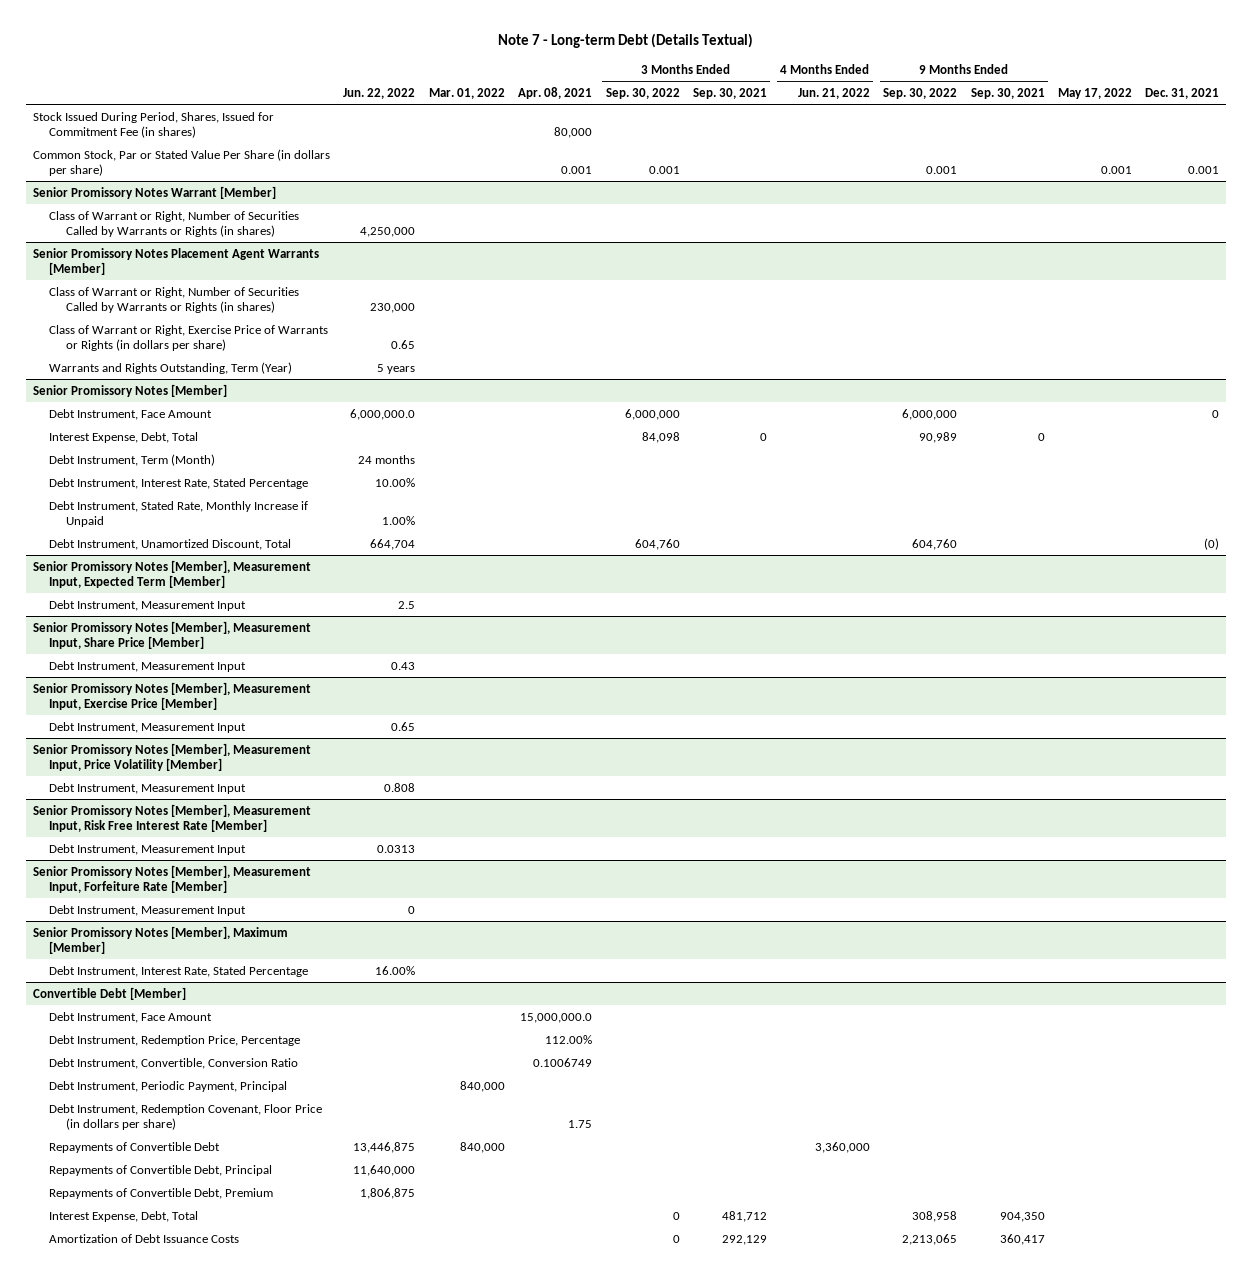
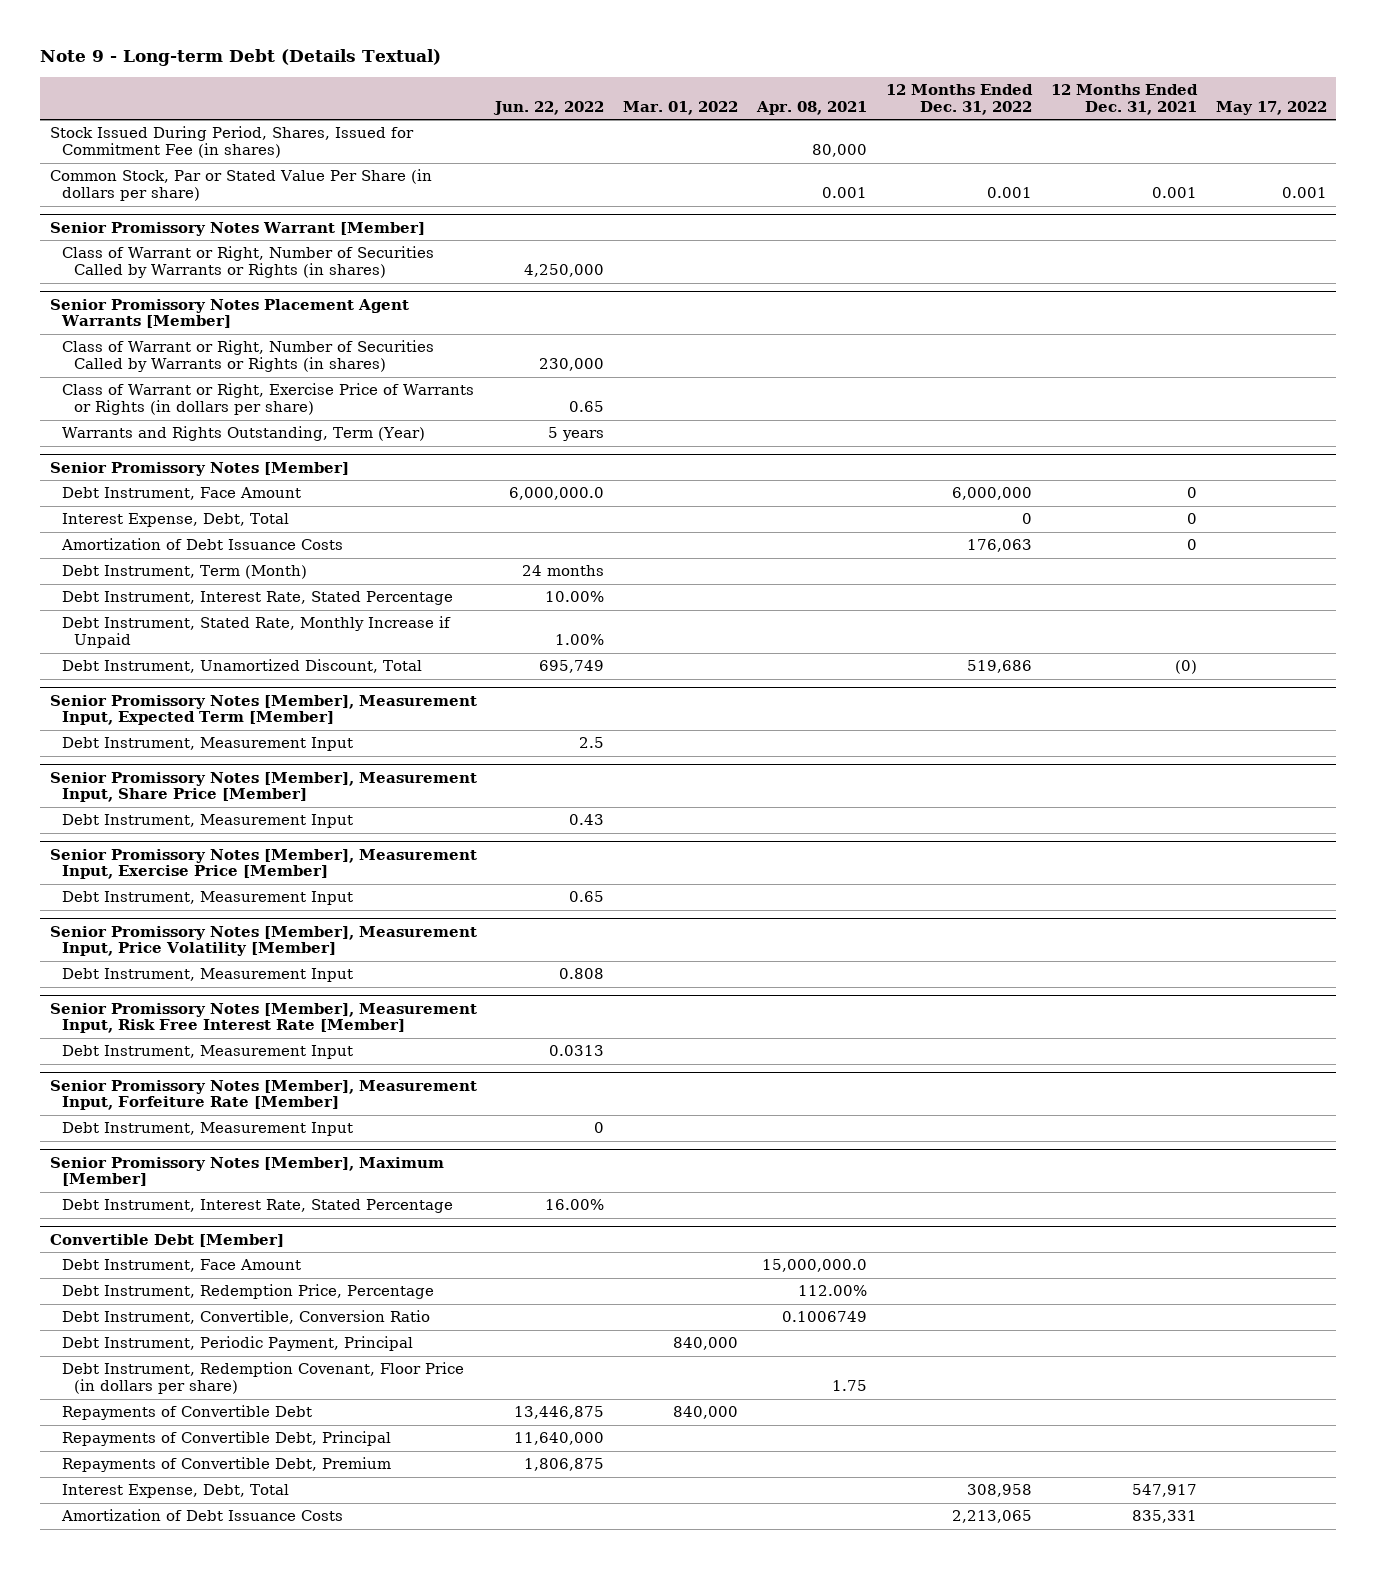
- Note 7 - Long-term Debt (Details Textual)
+ Note 9 - Long-term Debt (Details Textual)
- | Jun. 22, 2022 | Mar. 01, 2022 | Apr. 08, 2021 | 3 Months Ended Sep. 30, 2022 | 3 Months Ended Sep. 30, 2021 | 4 Months Ended Jun. 21, 2022 | 9 Months Ended Sep. 30, 2022 | 9 Months Ended Sep. 30, 2021 | May 17, 2022 | Dec. 31, 2021
+ | Jun. 22, 2022 | Mar. 01, 2022 | Apr. 08, 2021 | 12 Months Ended Dec. 31, 2022 | 12 Months Ended Dec. 31, 2021 | May 17, 2022
@ Senior Promissory Notes [Member]
+ Amortization of Debt Issuance Costs | | | | 176,063 | 0 |
- Debt Instrument, Unamortized Discount, Total | 664,704 | | | 604,760 | | | 604,760 | | | (0)
+ Debt Instrument, Unamortized Discount, Total | 695,749 | | | 519,686 | (0) |

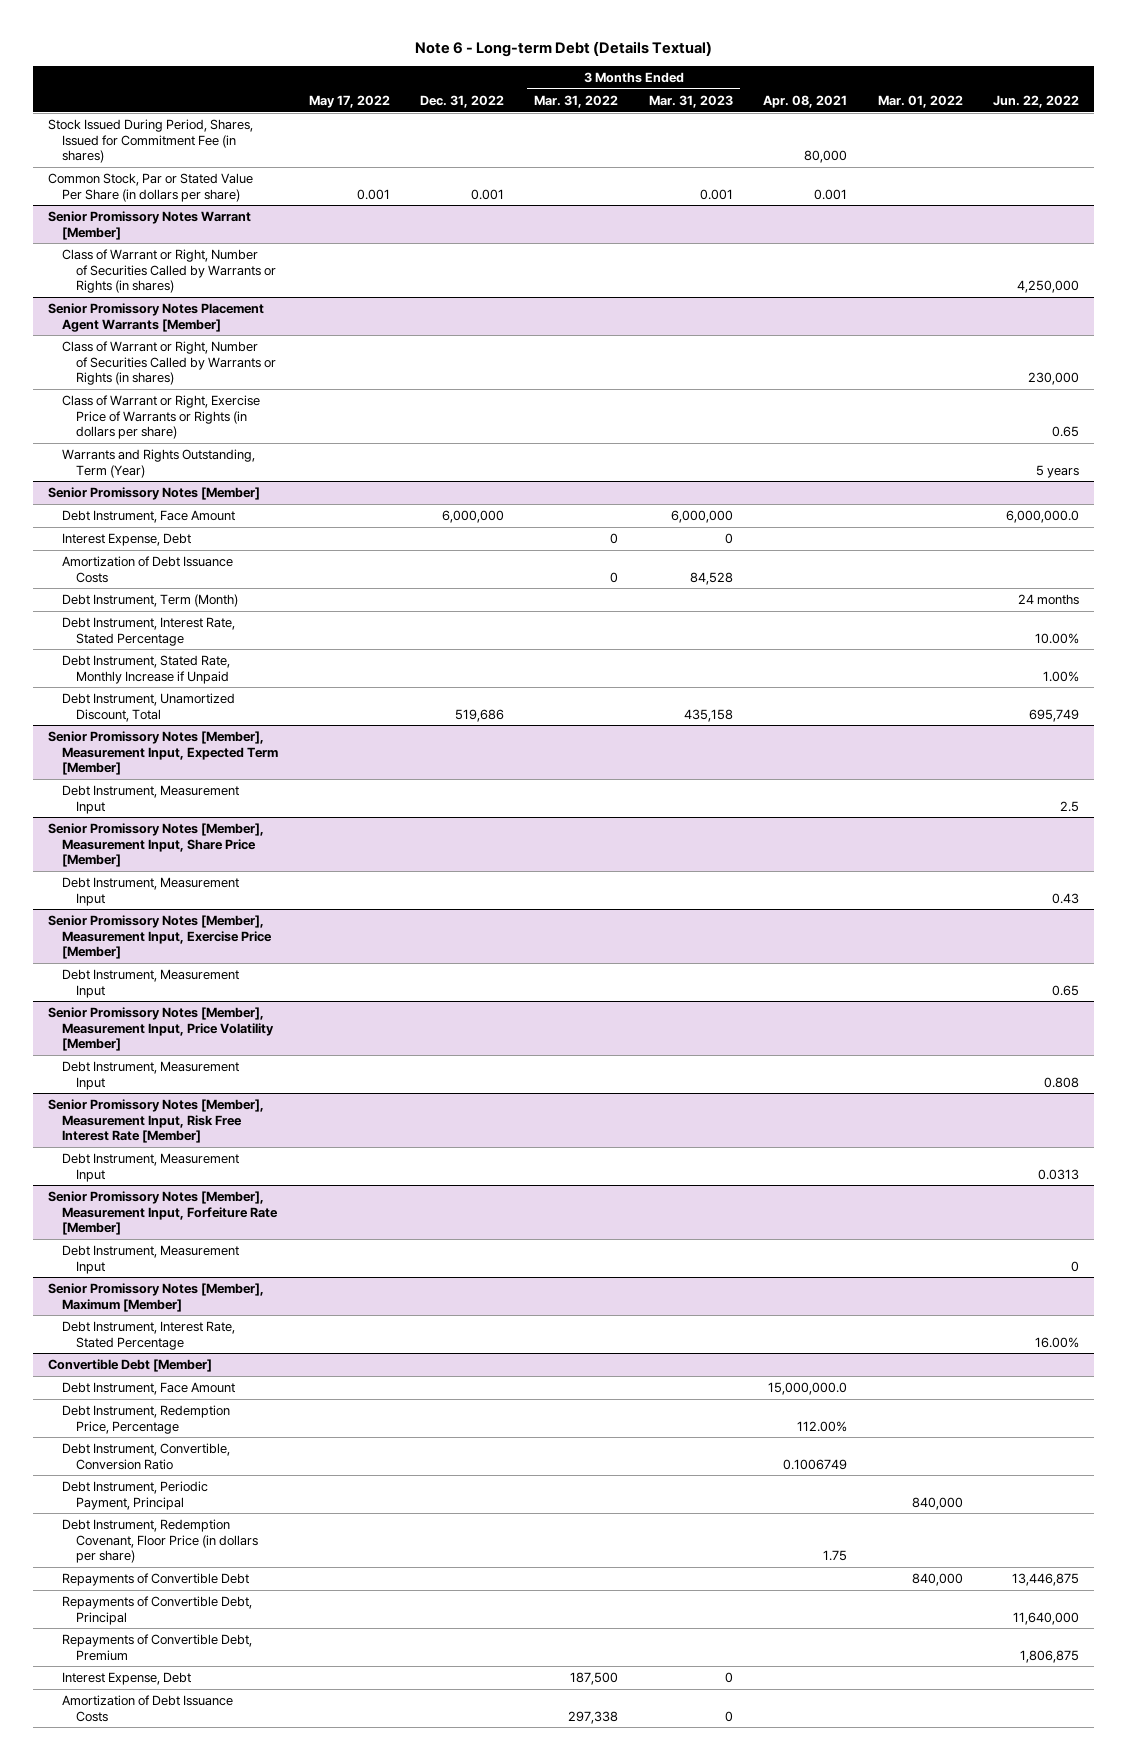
- Note 9 - Long-term Debt (Details Textual)
+ Note 6 - Long-term Debt (Details Textual)
- | Jun. 22, 2022 | Mar. 01, 2022 | Apr. 08, 2021 | 12 Months Ended Dec. 31, 2022 | 12 Months Ended Dec. 31, 2021 | May 17, 2022
+ | May 17, 2022 | Dec. 31, 2022 | 3 Months Ended Mar. 31, 2022 | 3 Months Ended Mar. 31, 2023 | Apr. 08, 2021 | Mar. 01, 2022 | Jun. 22, 2022
@ Senior Promissory Notes [Member]
- Interest Expense, Debt, Total | | | | 0 | 0 |
+ Interest Expense, Debt | | | 0 | 0 | | |
@ Convertible Debt [Member]
- Interest Expense, Debt, Total | | | | 308,958 | 547,917 |
+ Interest Expense, Debt | | | 187,500 | 0 | | |

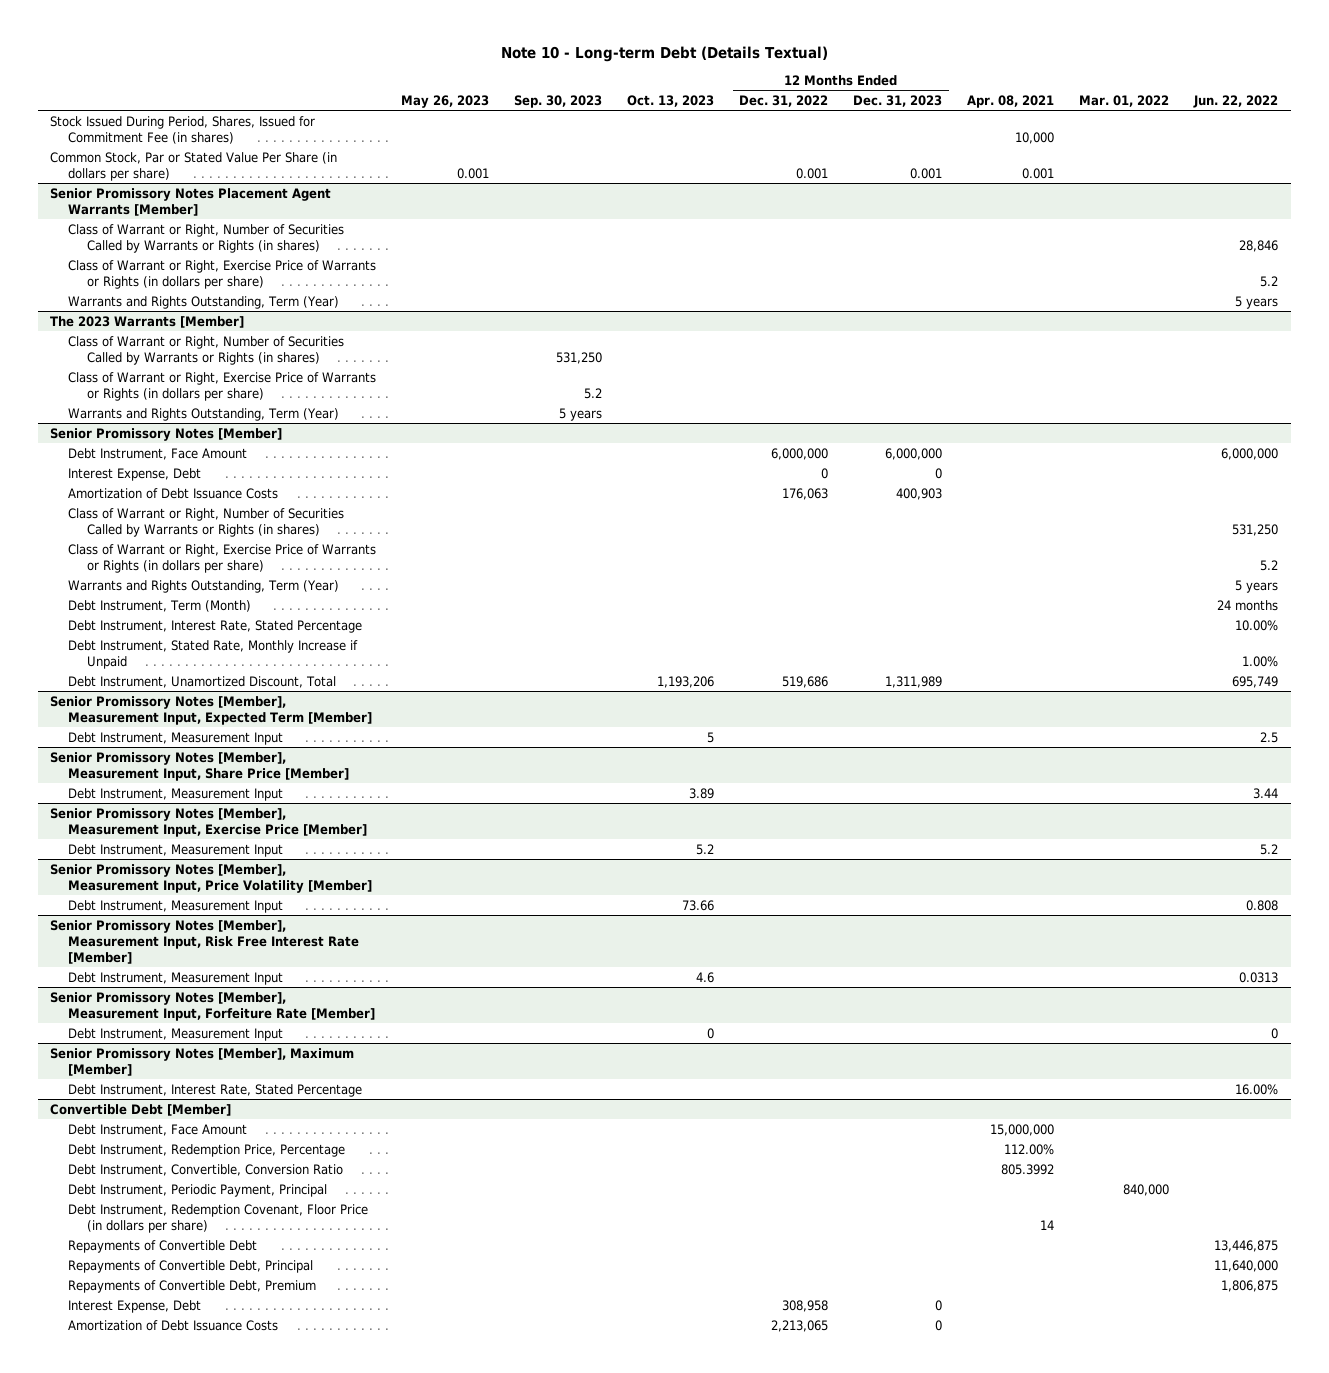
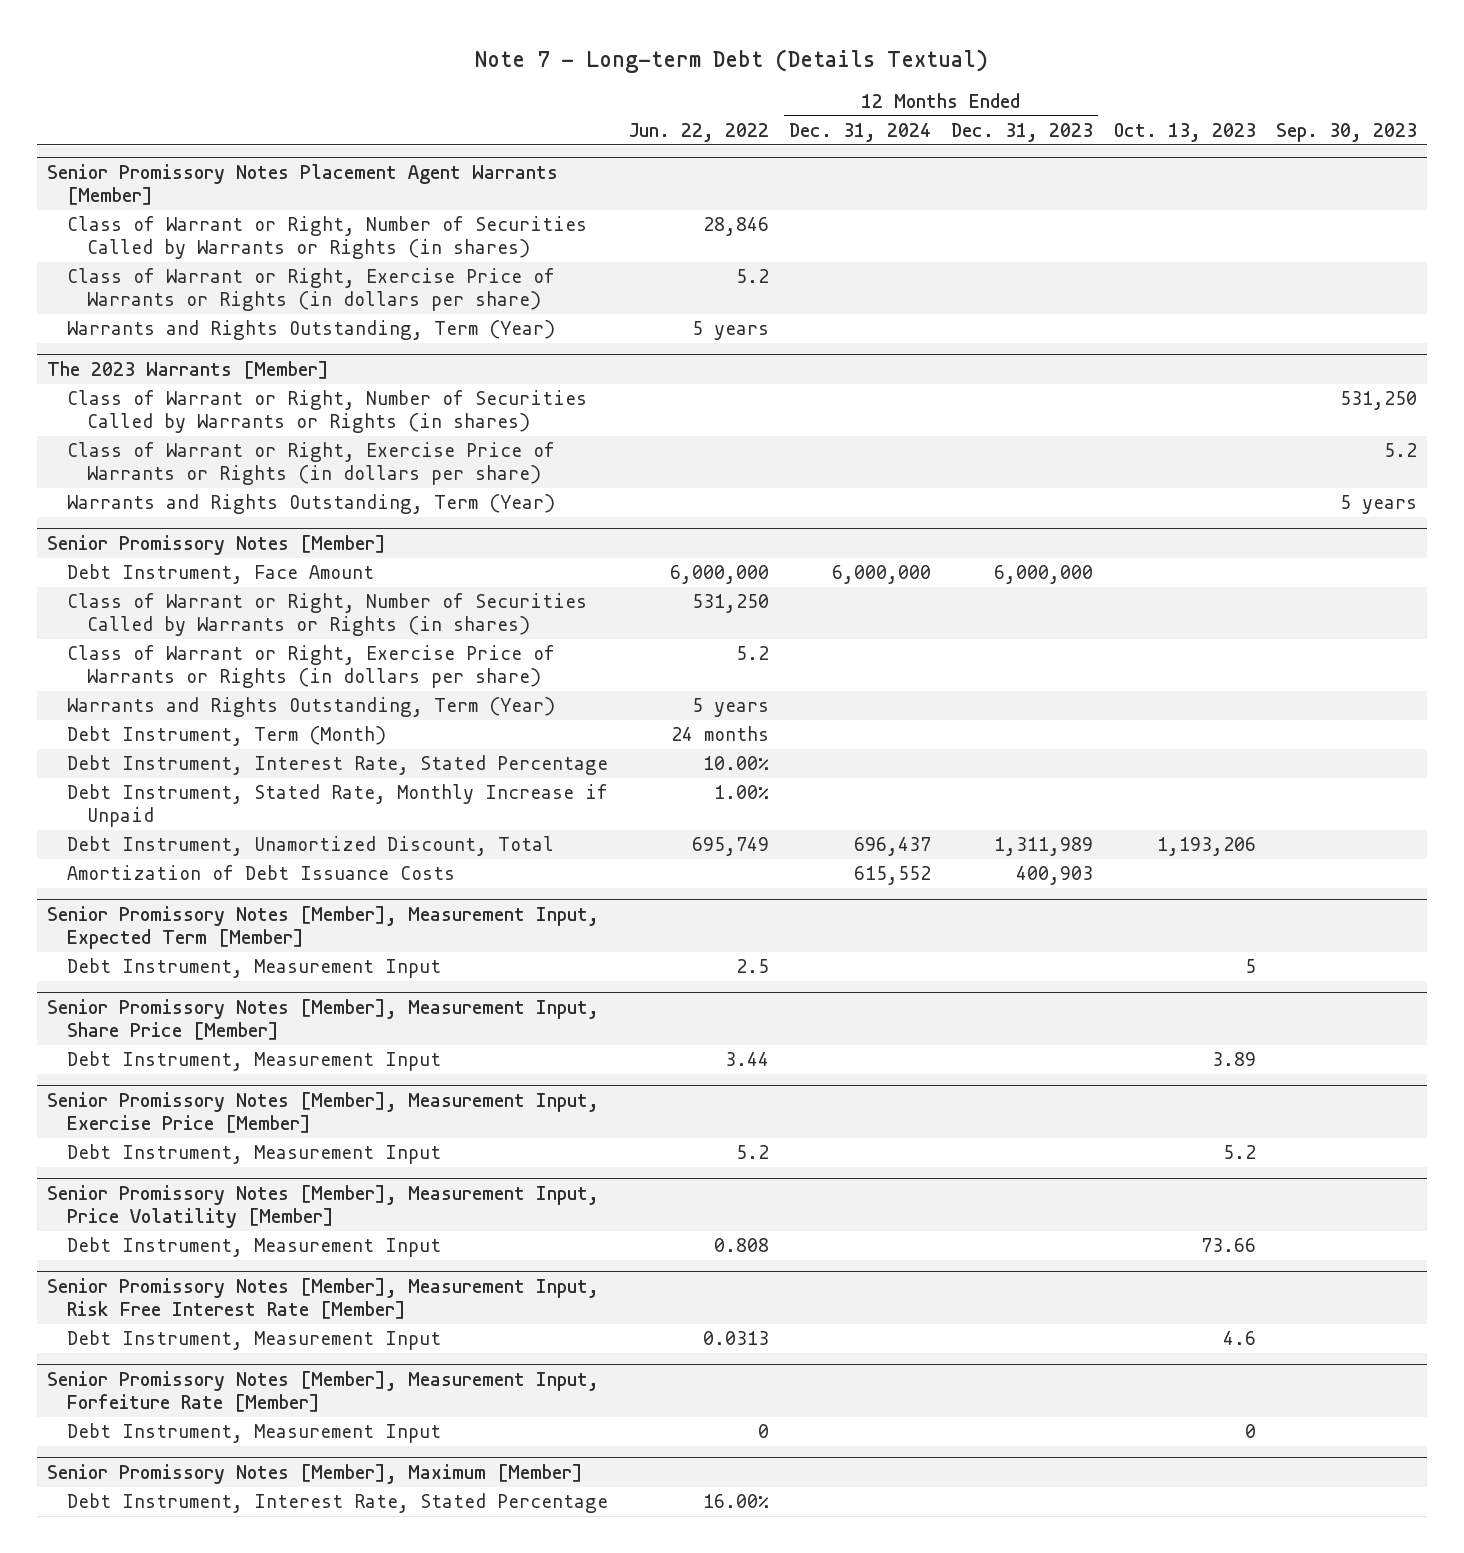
- Note 10 - Long-term Debt (Details Textual)
+ Note 7 - Long-term Debt (Details Textual)
- | May 26, 2023 | Sep. 30, 2023 | Oct. 13, 2023 | 12 Months Ended Dec. 31, 2022 | 12 Months Ended Dec. 31, 2023 | Apr. 08, 2021 | Mar. 01, 2022 | Jun. 22, 2022
+ | Jun. 22, 2022 | 12 Months Ended Dec. 31, 2024 | 12 Months Ended Dec. 31, 2023 | Oct. 13, 2023 | Sep. 30, 2023
- Stock Issued During Period, Shares, Issued for Commitment Fee (in shares) | | | | | | 10,000 | |
- Common Stock, Par or Stated Value Per Share (in dollars per share) | 0.001 | | | 0.001 | 0.001 | 0.001 | |
@ Senior Promissory Notes [Member]
- Interest Expense, Debt | | | | 0 | 0 | | |
moved down: Amortization of Debt Issuance Costs | | 615,552 | 400,903 | |
- Convertible Debt [Member]
- Debt Instrument, Face Amount | | | | | | 15,000,000 | |
- Debt Instrument, Redemption Price, Percentage | | | | | | 112.00% | |
- Debt Instrument, Convertible, Conversion Ratio | | | | | | 805.3992 | |
- Debt Instrument, Periodic Payment, Principal | | | | | | | 840,000 |
- Debt Instrument, Redemption Covenant, Floor Price (in dollars per share) | | | | | | 14 | |
- Repayments of Convertible Debt | | | | | | | | 13,446,875
- Repayments of Convertible Debt, Principal | | | | | | | | 11,640,000
- Repayments of Convertible Debt, Premium | | | | | | | | 1,806,875
- Interest Expense, Debt | | | | 308,958 | 0 | | |
- Amortization of Debt Issuance Costs | | | | 2,213,065 | 0 | | |

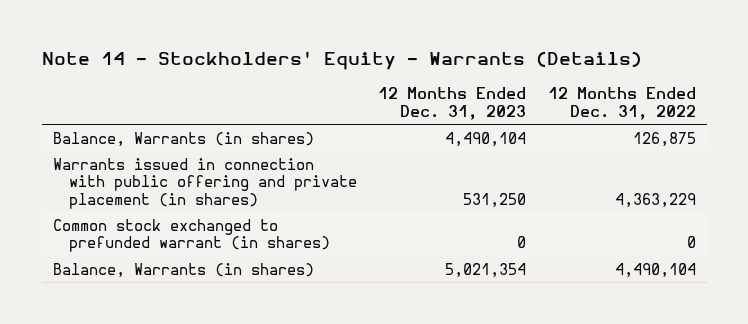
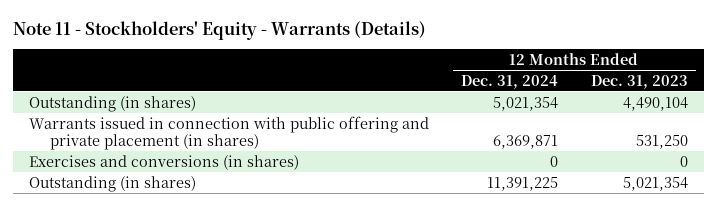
- Note 14 - Stockholders' Equity - Warrants (Details)
+ Note 11 - Stockholders' Equity - Warrants (Details)
- | 12 Months Ended Dec. 31, 2023 | 12 Months Ended Dec. 31, 2022
+ | 12 Months Ended Dec. 31, 2024 | 12 Months Ended Dec. 31, 2023
- Balance, Warrants (in shares) | 4,490,104 | 126,875
+ Outstanding (in shares) | 5,021,354 | 4,490,104
- Common stock exchanged to prefunded warrant (in shares) | 0 | 0
- Balance, Warrants (in shares) | 5,021,354 | 4,490,104
+ Exercises and conversions (in shares) | 0 | 0
+ Outstanding (in shares) | 11,391,225 | 5,021,354

